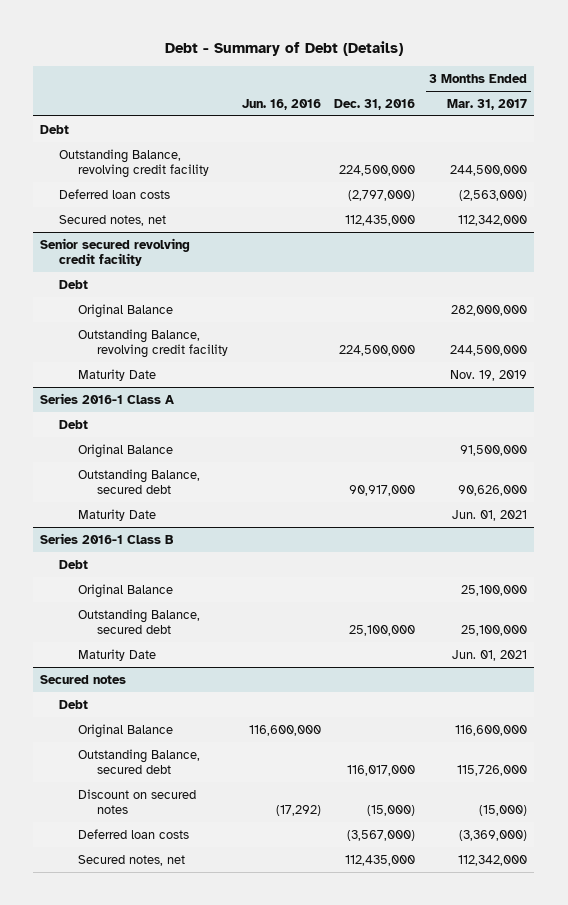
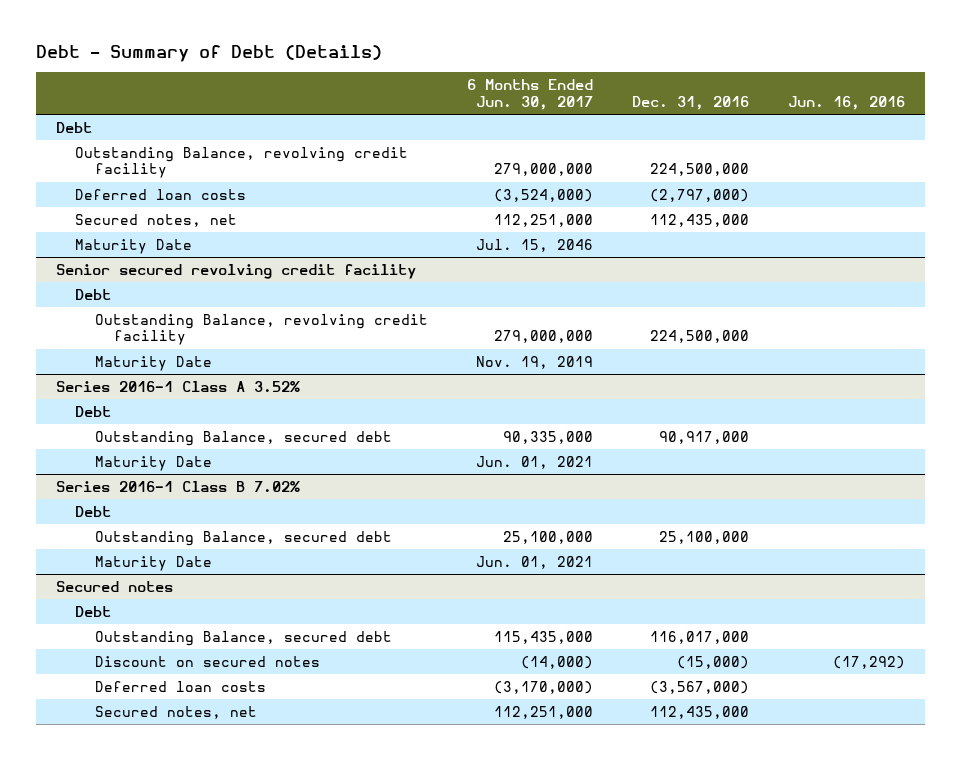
- | Jun. 16, 2016 | Dec. 31, 2016 | 3 Months Ended Mar. 31, 2017
+ | 6 Months Ended Jun. 30, 2017 | Dec. 31, 2016 | Jun. 16, 2016
+ Maturity Date | Jul. 15, 2046 | |
@ Senior secured revolving credit facility
- Original Balance | | | 282,000,000
- Series 2016-1 Class A
+ Series 2016-1 Class A 3.52%
- Original Balance | | | 91,500,000
- Series 2016-1 Class B
+ Series 2016-1 Class B 7.02%
- Original Balance | | | 25,100,000
@ Secured notes
- Original Balance | 116,600,000 | | 116,600,000

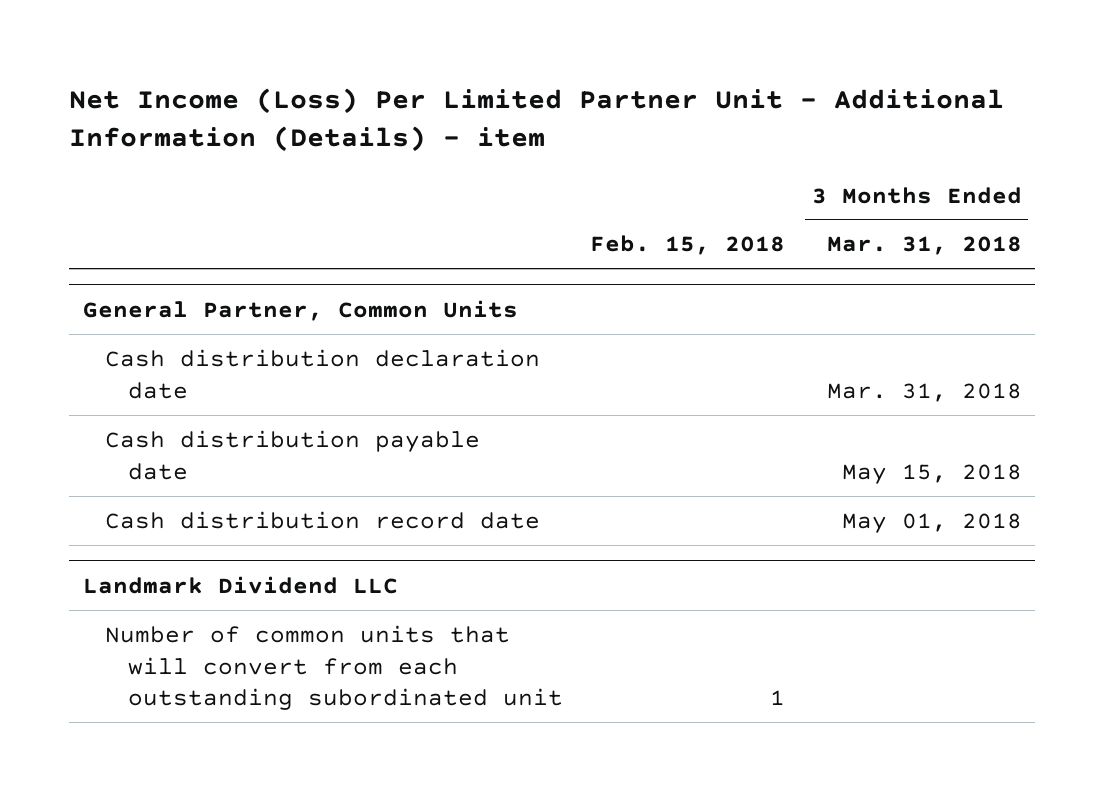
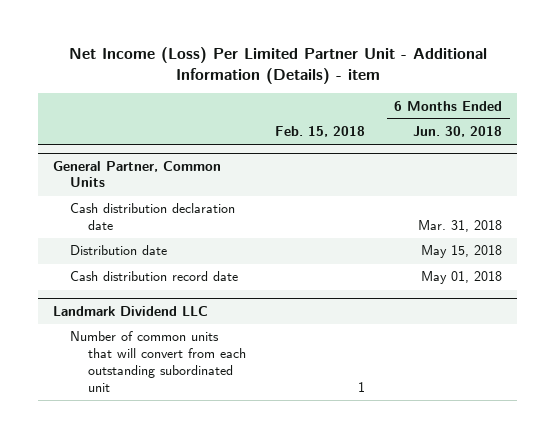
- | Feb. 15, 2018 | 3 Months Ended Mar. 31, 2018
+ | Feb. 15, 2018 | 6 Months Ended Jun. 30, 2018
@ General Partner, Common Units
- Cash distribution payable date | | May 15, 2018
+ Distribution date | | May 15, 2018

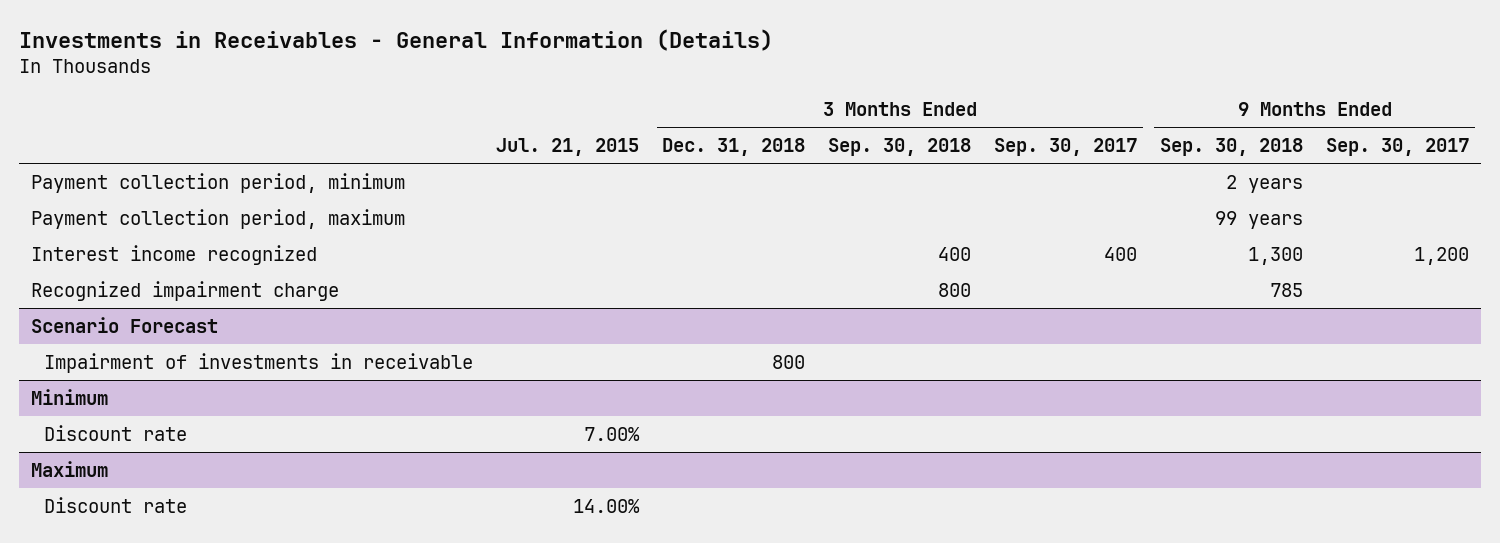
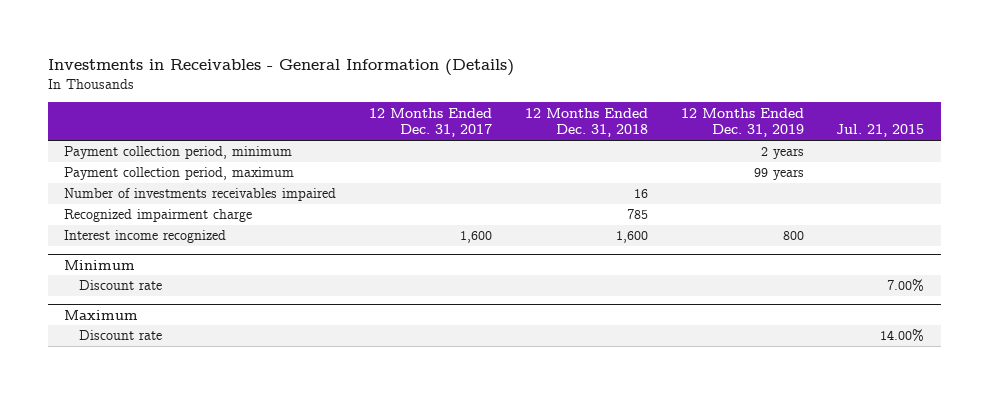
- | Jul. 21, 2015 | 3 Months Ended Dec. 31, 2018 | 3 Months Ended Sep. 30, 2018 | 3 Months Ended Sep. 30, 2017 | 9 Months Ended Sep. 30, 2018 | 9 Months Ended Sep. 30, 2017
+ | 12 Months Ended Dec. 31, 2017 | 12 Months Ended Dec. 31, 2018 | 12 Months Ended Dec. 31, 2019 | Jul. 21, 2015
+ Number of investments receivables impaired | | 16 | |
- Scenario Forecast
- Impairment of investments in receivable | | 800 | | | |
moved down: Interest income recognized | 1,600 | 1,600 | 800 |

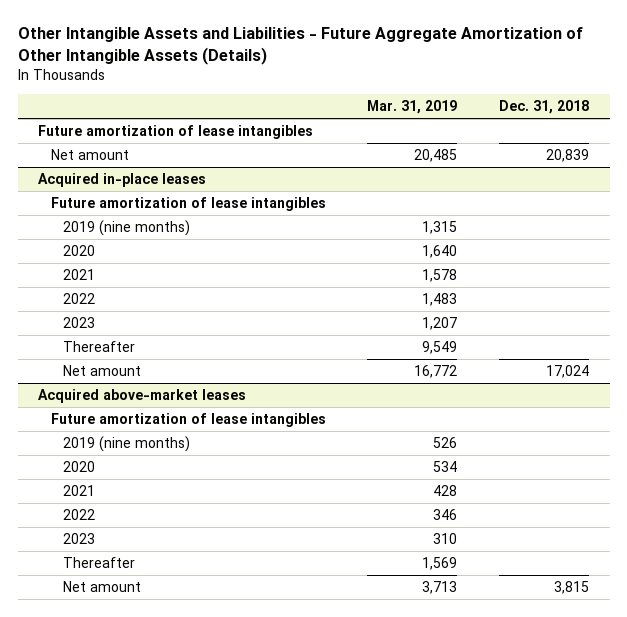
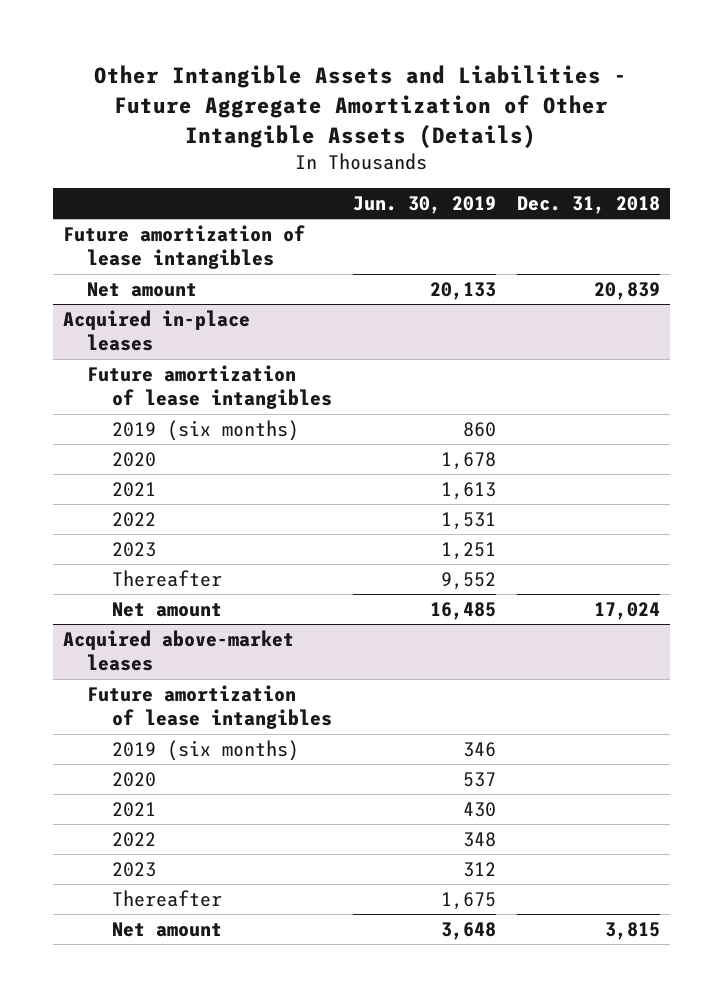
- | Mar. 31, 2019 | Dec. 31, 2018
+ | Jun. 30, 2019 | Dec. 31, 2018
@ Acquired in-place leases
- 2019 (nine months) | 1,315 |
+ 2019 (six months) | 860 |
@ Acquired above-market leases
- 2019 (nine months) | 526 |
+ 2019 (six months) | 346 |

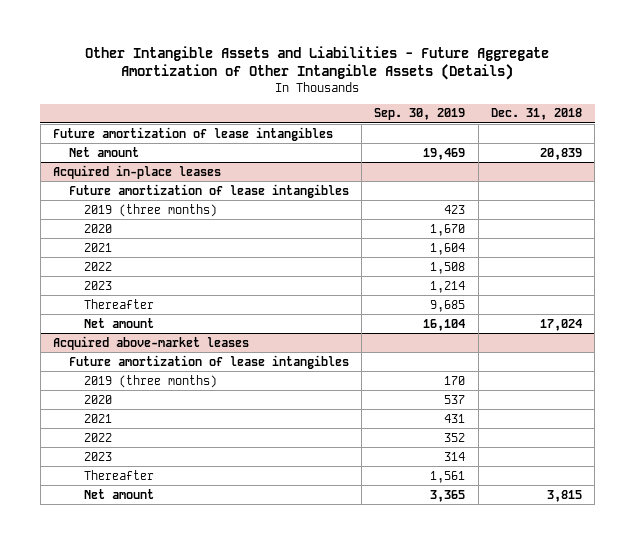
- | Jun. 30, 2019 | Dec. 31, 2018
+ | Sep. 30, 2019 | Dec. 31, 2018
@ Acquired in-place leases
- 2019 (six months) | 860 |
+ 2019 (three months) | 423 |
@ Acquired above-market leases
- 2019 (six months) | 346 |
+ 2019 (three months) | 170 |

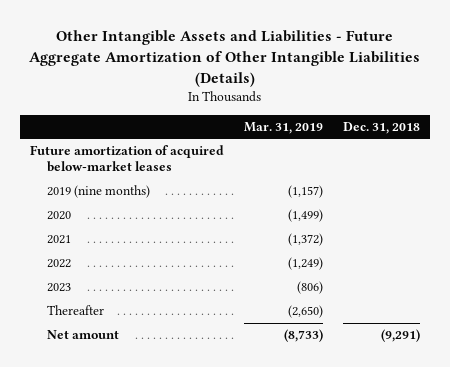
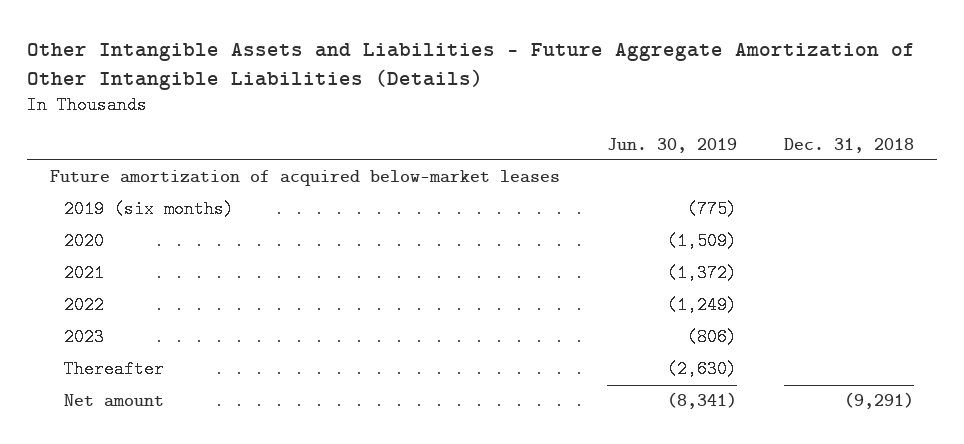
- | Mar. 31, 2019 | Dec. 31, 2018
+ | Jun. 30, 2019 | Dec. 31, 2018
- 2019 (nine months) | (1,157) |
+ 2019 (six months) | (775) |

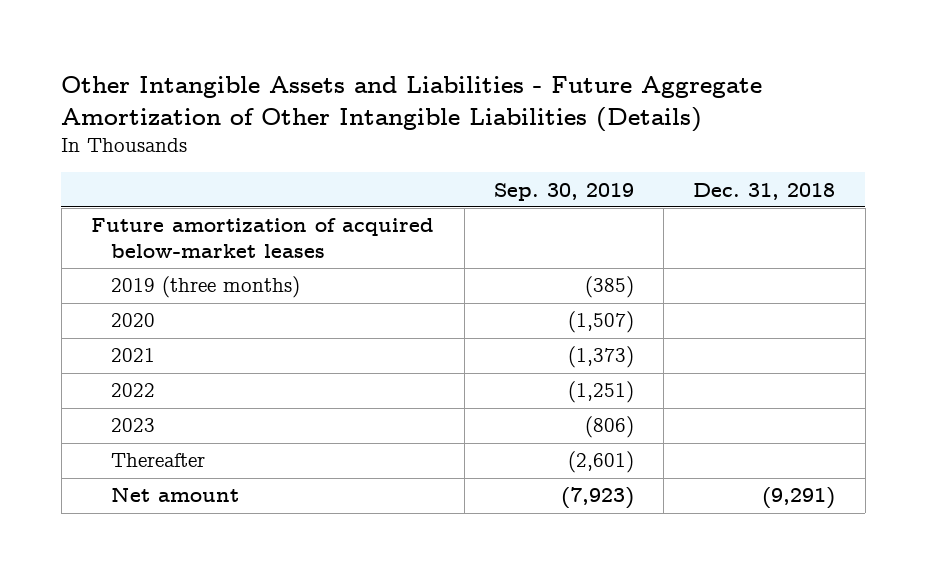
- | Jun. 30, 2019 | Dec. 31, 2018
+ | Sep. 30, 2019 | Dec. 31, 2018
- 2019 (six months) | (775) |
+ 2019 (three months) | (385) |

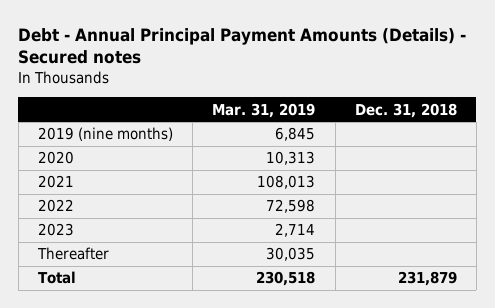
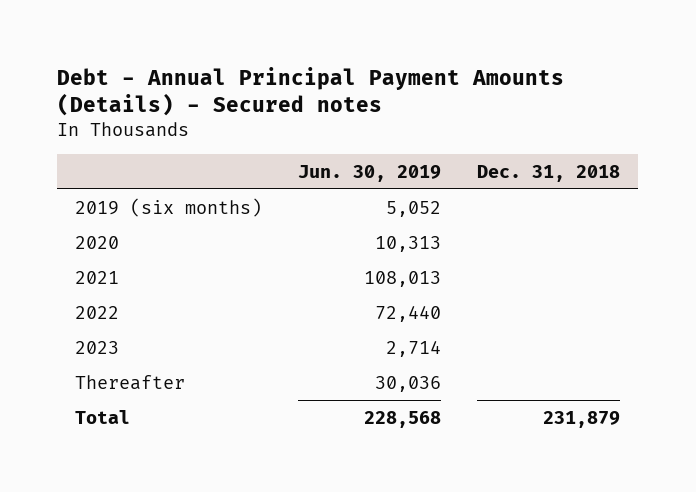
- | Mar. 31, 2019 | Dec. 31, 2018
+ | Jun. 30, 2019 | Dec. 31, 2018
- 2019 (nine months) | 6,845 |
+ 2019 (six months) | 5,052 |

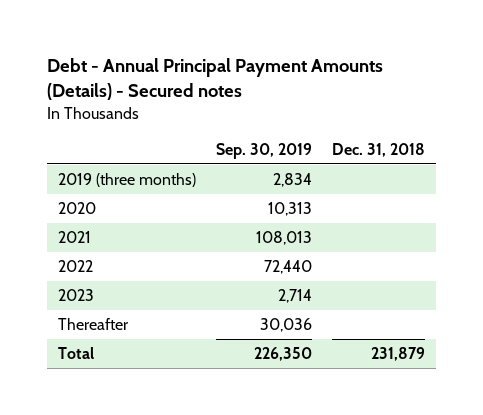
- | Jun. 30, 2019 | Dec. 31, 2018
+ | Sep. 30, 2019 | Dec. 31, 2018
- 2019 (six months) | 5,052 |
+ 2019 (three months) | 2,834 |

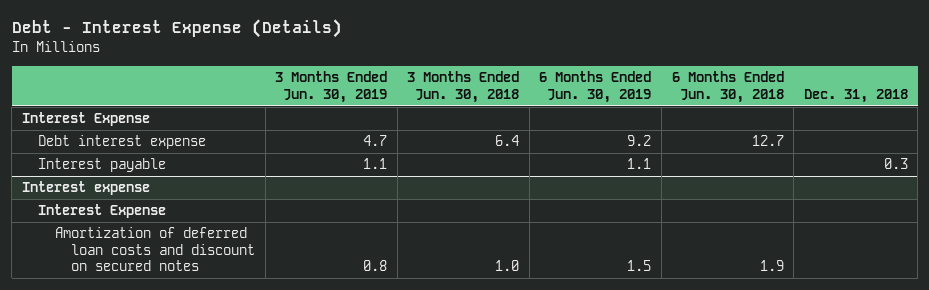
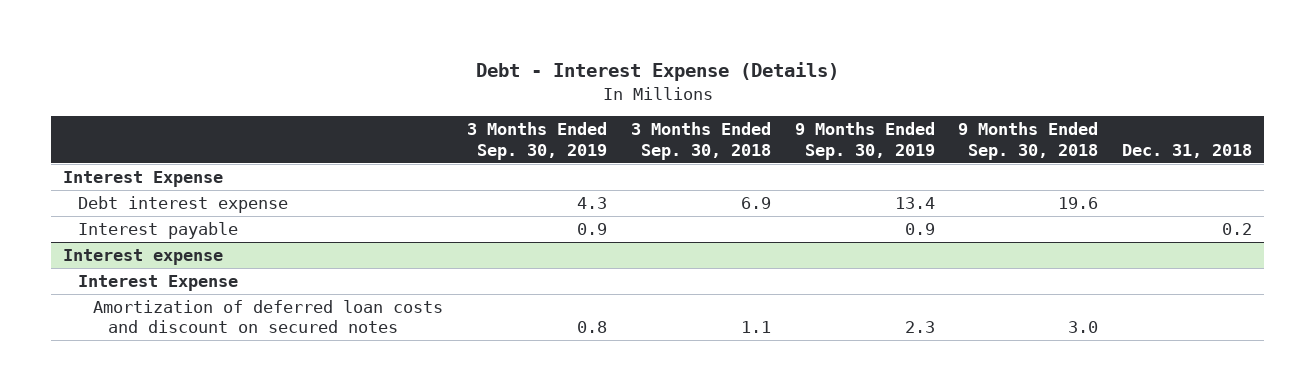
- | 3 Months Ended Jun. 30, 2019 | 3 Months Ended Jun. 30, 2018 | 6 Months Ended Jun. 30, 2019 | 6 Months Ended Jun. 30, 2018 | Dec. 31, 2018
+ | 3 Months Ended Sep. 30, 2019 | 3 Months Ended Sep. 30, 2018 | 9 Months Ended Sep. 30, 2019 | 9 Months Ended Sep. 30, 2018 | Dec. 31, 2018
- Interest payable | 1.1 | | 1.1 | | 0.3
+ Interest payable | 0.9 | | 0.9 | | 0.2

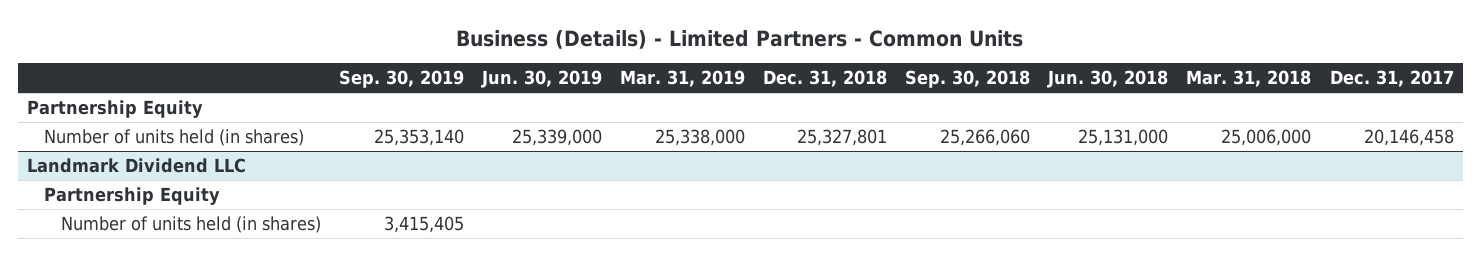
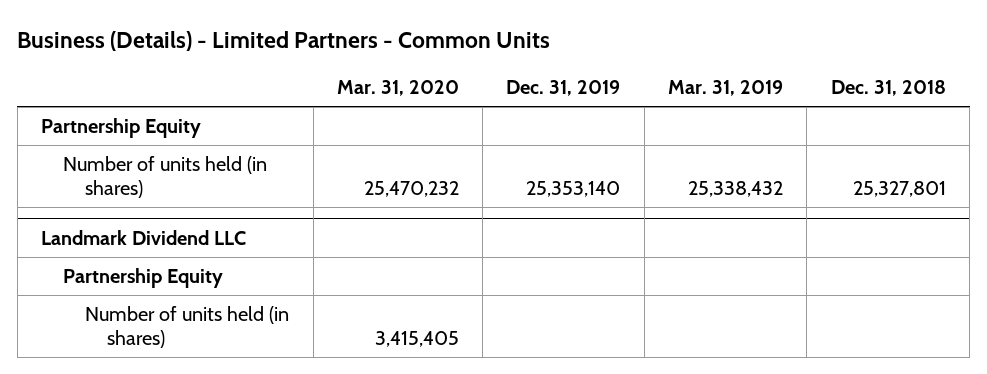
- | Sep. 30, 2019 | Jun. 30, 2019 | Mar. 31, 2019 | Dec. 31, 2018 | Sep. 30, 2018 | Jun. 30, 2018 | Mar. 31, 2018 | Dec. 31, 2017
+ | Mar. 31, 2020 | Dec. 31, 2019 | Mar. 31, 2019 | Dec. 31, 2018
- Number of units held (in shares) | 25,353,140 | 25,339,000 | 25,338,000 | 25,327,801 | 25,266,060 | 25,131,000 | 25,006,000 | 20,146,458
+ Number of units held (in shares) | 25,470,232 | 25,353,140 | 25,338,432 | 25,327,801

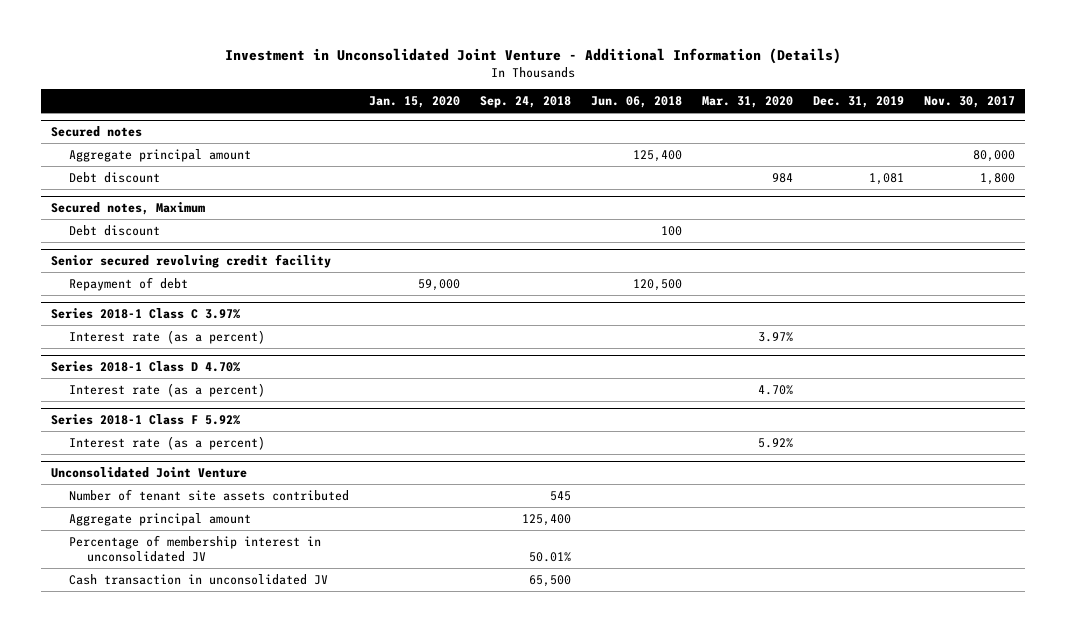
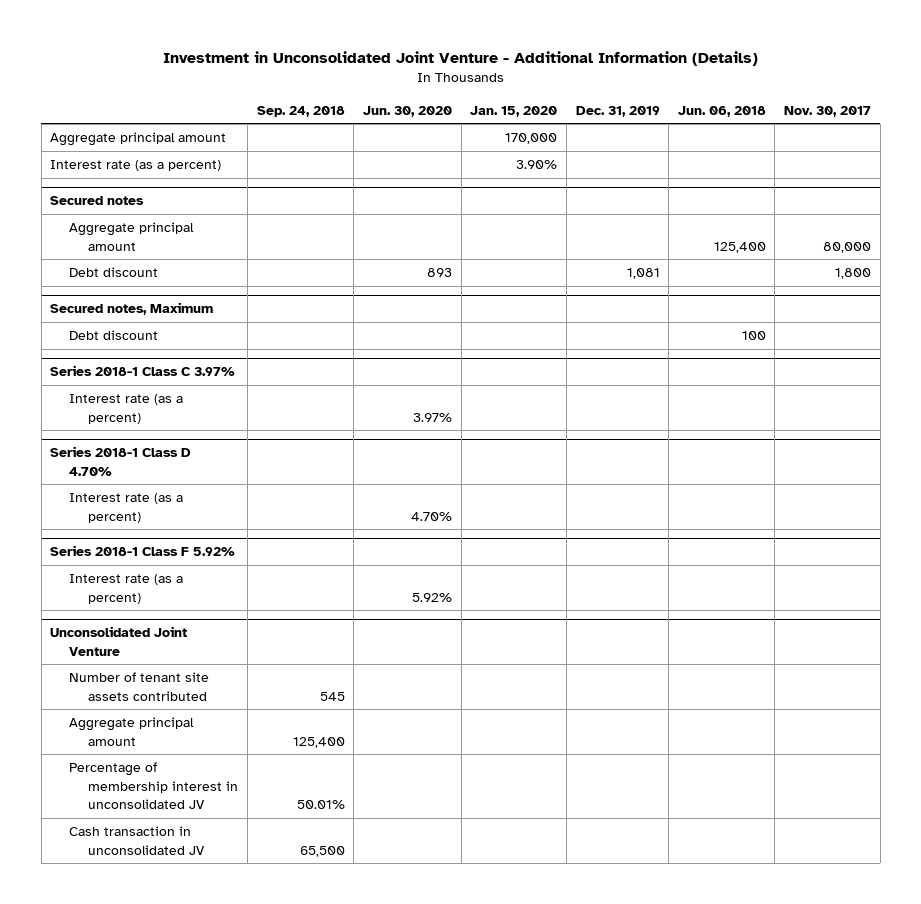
- | Jan. 15, 2020 | Sep. 24, 2018 | Jun. 06, 2018 | Mar. 31, 2020 | Dec. 31, 2019 | Nov. 30, 2017
+ | Sep. 24, 2018 | Jun. 30, 2020 | Jan. 15, 2020 | Dec. 31, 2019 | Jun. 06, 2018 | Nov. 30, 2017
+ Aggregate principal amount | | | 170,000 | | |
+ Interest rate (as a percent) | | | 3.90% | | |
- Senior secured revolving credit facility
- Repayment of debt | 59,000 | | 120,500 | | |

